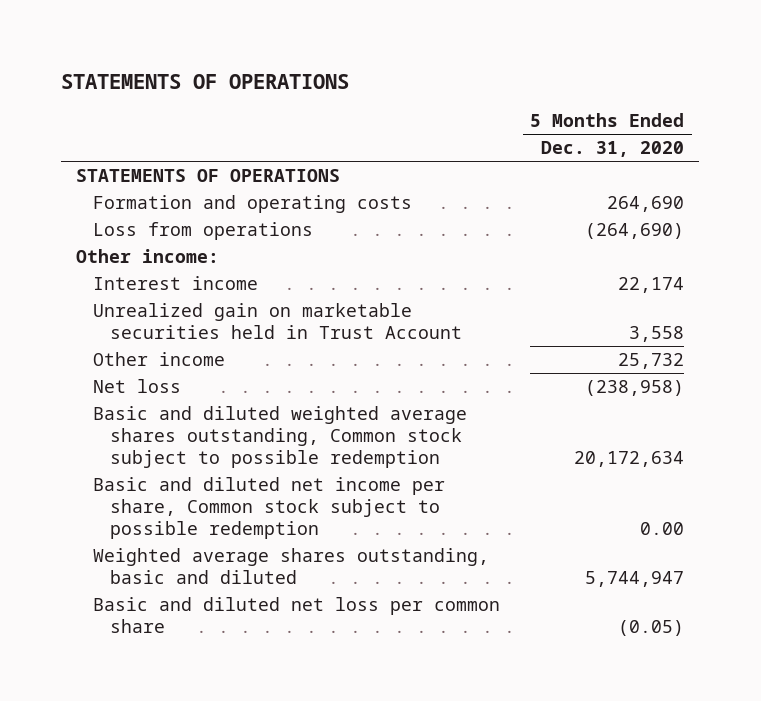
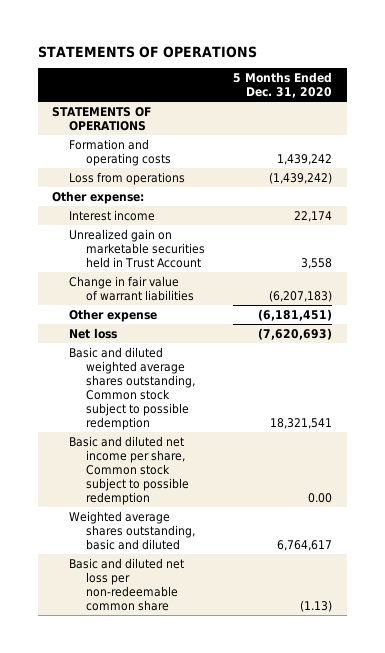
- Formation and operating costs | 264,690
- Loss from operations | (264,690)
- Other income:
+ Formation and operating costs | 1,439,242
+ Loss from operations | (1,439,242)
+ Other expense:
- Other income | 25,732
- Net loss | (238,958)
- Basic and diluted weighted average shares outstanding, Common stock subject to possible redemption | 20,172,634
+ Change in fair value of warrant liabilities | (6,207,183)
+ Other expense | (6,181,451)
+ Net loss | (7,620,693)
+ Basic and diluted weighted average shares outstanding, Common stock subject to possible redemption | 18,321,541
- Weighted average shares outstanding, basic and diluted | 5,744,947
- Basic and diluted net loss per common share | (0.05)
+ Weighted average shares outstanding, basic and diluted | 6,764,617
+ Basic and diluted net loss per non-redeemable common share | (1.13)

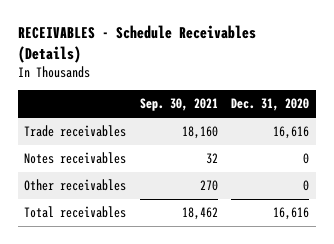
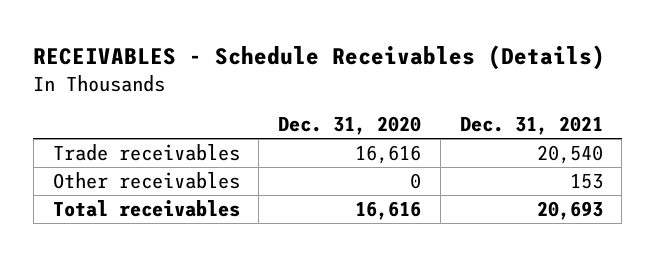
- | Sep. 30, 2021 | Dec. 31, 2020
+ | Dec. 31, 2020 | Dec. 31, 2021
- Notes receivables | 32 | 0

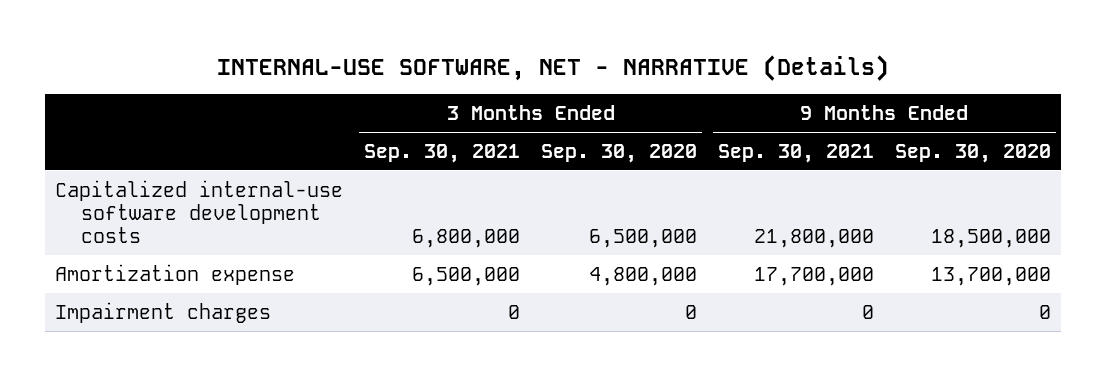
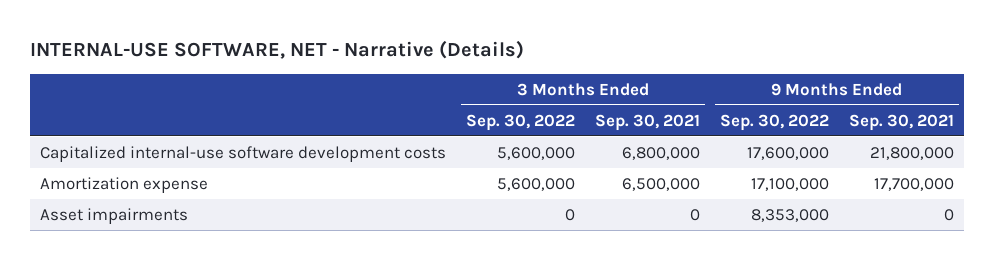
- INTERNAL-USE SOFTWARE, NET - NARRATIVE (Details)
+ INTERNAL-USE SOFTWARE, NET - Narrative (Details)
- | 3 Months Ended Sep. 30, 2021 | 3 Months Ended Sep. 30, 2020 | 9 Months Ended Sep. 30, 2021 | 9 Months Ended Sep. 30, 2020
+ | 3 Months Ended Sep. 30, 2022 | 3 Months Ended Sep. 30, 2021 | 9 Months Ended Sep. 30, 2022 | 9 Months Ended Sep. 30, 2021
- Impairment charges | 0 | 0 | 0 | 0
+ Asset impairments | 0 | 0 | 8,353,000 | 0

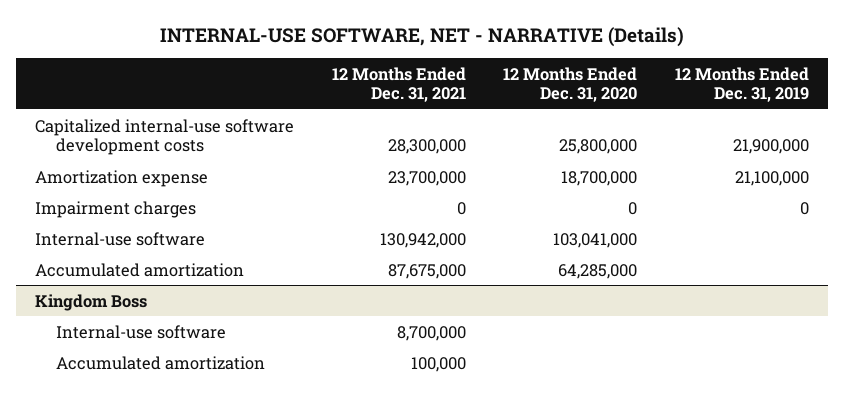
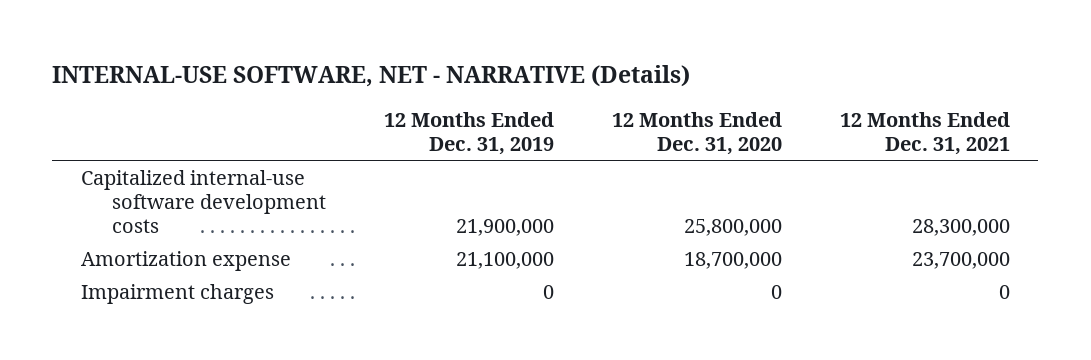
- | 12 Months Ended Dec. 31, 2021 | 12 Months Ended Dec. 31, 2020 | 12 Months Ended Dec. 31, 2019
+ | 12 Months Ended Dec. 31, 2019 | 12 Months Ended Dec. 31, 2020 | 12 Months Ended Dec. 31, 2021
- Internal-use software | 130,942,000 | 103,041,000 |
- Accumulated amortization | 87,675,000 | 64,285,000 |
- Kingdom Boss
- Internal-use software | 8,700,000 | |
- Accumulated amortization | 100,000 | |

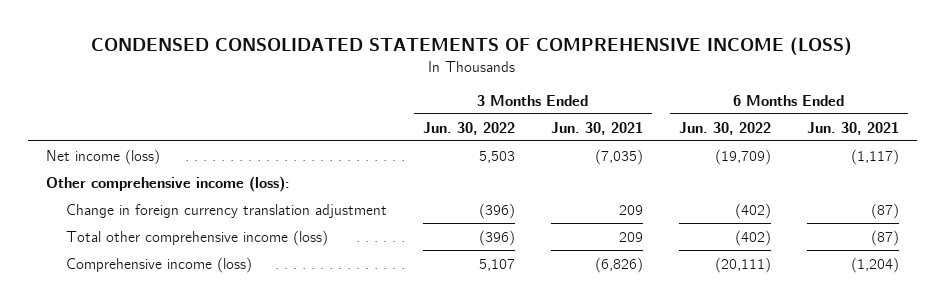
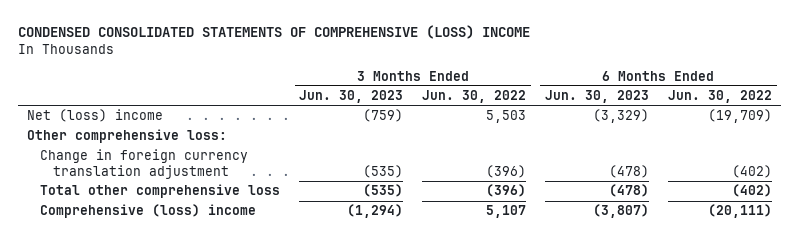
- CONDENSED CONSOLIDATED STATEMENTS OF COMPREHENSIVE INCOME (LOSS)
+ CONDENSED CONSOLIDATED STATEMENTS OF COMPREHENSIVE (LOSS) INCOME
- | 3 Months Ended Jun. 30, 2022 | 3 Months Ended Jun. 30, 2021 | 6 Months Ended Jun. 30, 2022 | 6 Months Ended Jun. 30, 2021
+ | 3 Months Ended Jun. 30, 2023 | 3 Months Ended Jun. 30, 2022 | 6 Months Ended Jun. 30, 2023 | 6 Months Ended Jun. 30, 2022
- Net income (loss) | 5,503 | (7,035) | (19,709) | (1,117)
- Other comprehensive income (loss):
+ Net (loss) income | (759) | 5,503 | (3,329) | (19,709)
+ Other comprehensive loss:
- Total other comprehensive income (loss) | (396) | 209 | (402) | (87)
- Comprehensive income (loss) | 5,107 | (6,826) | (20,111) | (1,204)
+ Total other comprehensive loss | (535) | (396) | (478) | (402)
+ Comprehensive (loss) income | (1,294) | 5,107 | (3,807) | (20,111)

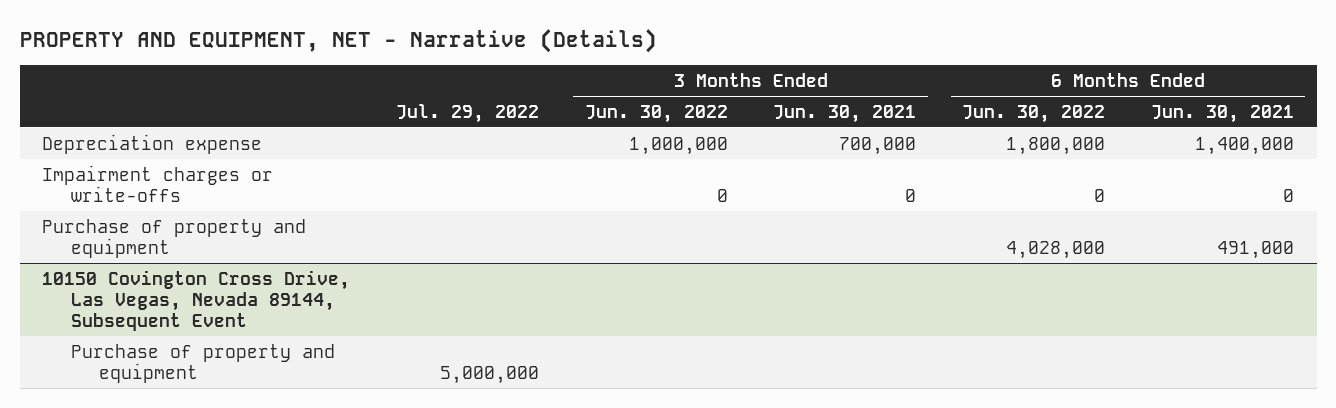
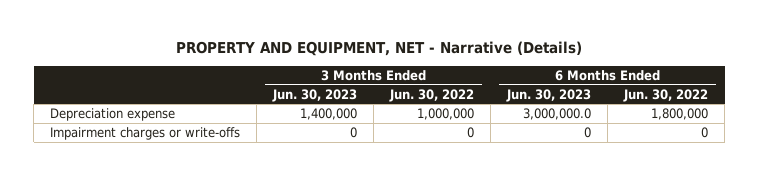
- | Jul. 29, 2022 | 3 Months Ended Jun. 30, 2022 | 3 Months Ended Jun. 30, 2021 | 6 Months Ended Jun. 30, 2022 | 6 Months Ended Jun. 30, 2021
+ | 3 Months Ended Jun. 30, 2023 | 3 Months Ended Jun. 30, 2022 | 6 Months Ended Jun. 30, 2023 | 6 Months Ended Jun. 30, 2022
- Purchase of property and equipment | | | | 4,028,000 | 491,000
- 10150 Covington Cross Drive, Las Vegas, Nevada 89144, Subsequent Event
- Purchase of property and equipment | 5,000,000 | | | |

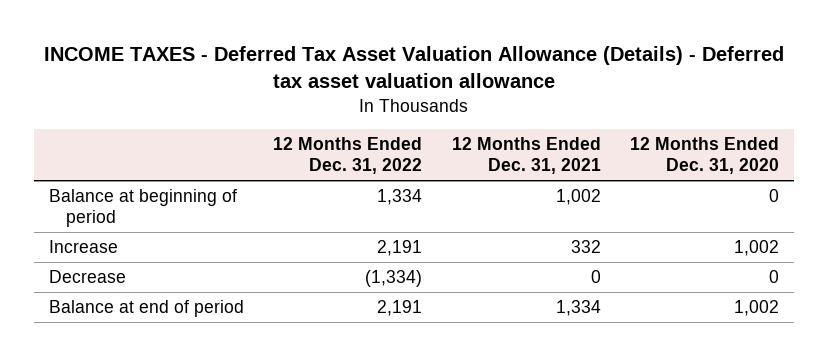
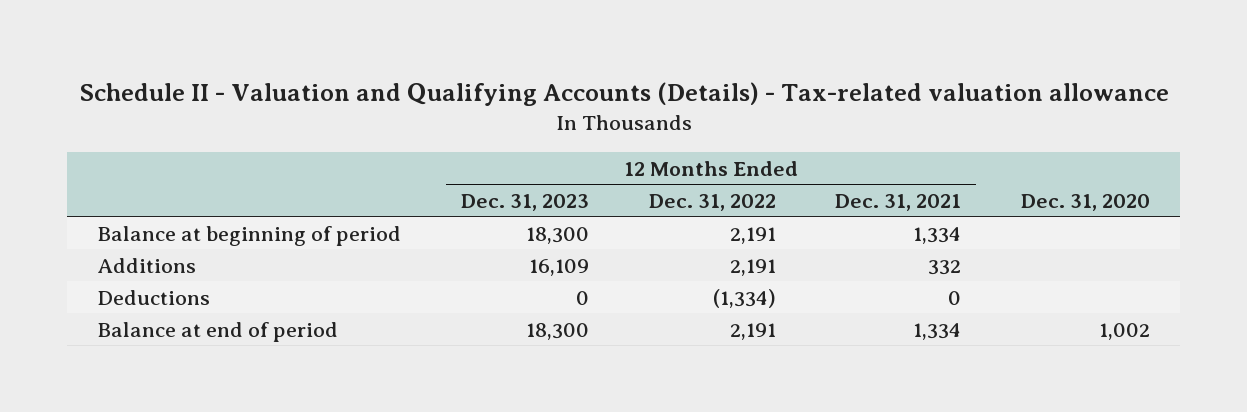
- INCOME TAXES - Deferred Tax Asset Valuation Allowance (Details) - Deferred tax asset valuation allowance
+ Schedule II - Valuation and Qualifying Accounts (Details) - Tax-related valuation allowance
- | 12 Months Ended Dec. 31, 2022 | 12 Months Ended Dec. 31, 2021 | 12 Months Ended Dec. 31, 2020
+ | 12 Months Ended Dec. 31, 2023 | 12 Months Ended Dec. 31, 2022 | 12 Months Ended Dec. 31, 2021 | Dec. 31, 2020
- Balance at beginning of period | 1,334 | 1,002 | 0
- Increase | 2,191 | 332 | 1,002
- Decrease | (1,334) | 0 | 0
+ Balance at beginning of period | 18,300 | 2,191 | 1,334 |
+ Additions | 16,109 | 2,191 | 332 |
+ Deductions | 0 | (1,334) | 0 |

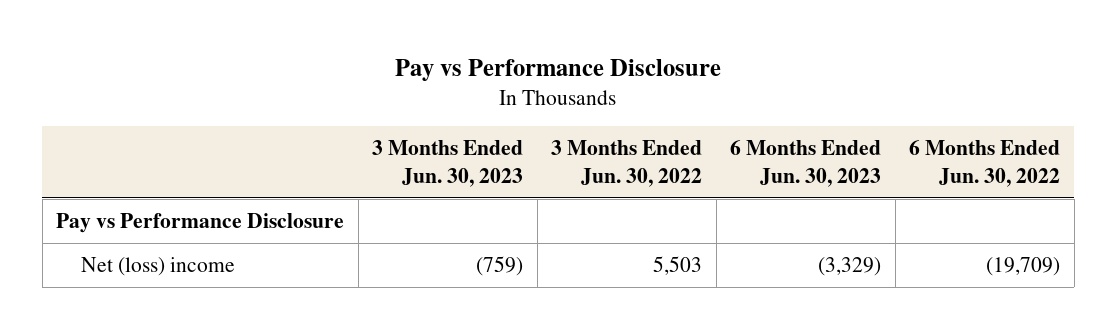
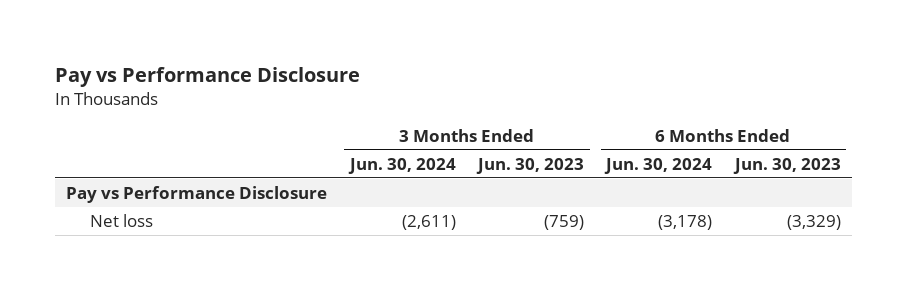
- | 3 Months Ended Jun. 30, 2023 | 3 Months Ended Jun. 30, 2022 | 6 Months Ended Jun. 30, 2023 | 6 Months Ended Jun. 30, 2022
+ | 3 Months Ended Jun. 30, 2024 | 3 Months Ended Jun. 30, 2023 | 6 Months Ended Jun. 30, 2024 | 6 Months Ended Jun. 30, 2023
- Net (loss) income | (759) | 5,503 | (3,329) | (19,709)
+ Net loss | (2,611) | (759) | (3,178) | (3,329)

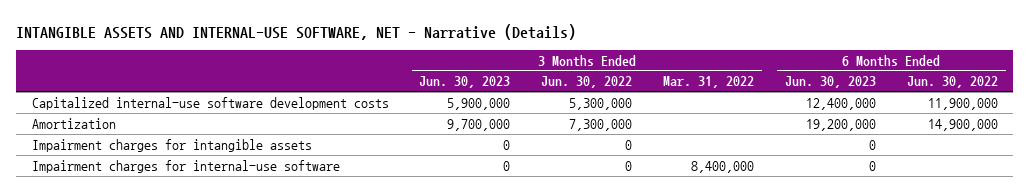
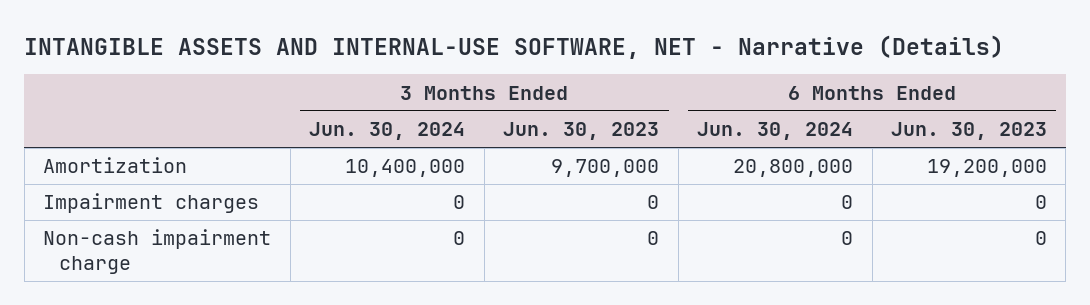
- | 3 Months Ended Jun. 30, 2023 | 3 Months Ended Jun. 30, 2022 | 3 Months Ended Mar. 31, 2022 | 6 Months Ended Jun. 30, 2023 | 6 Months Ended Jun. 30, 2022
+ | 3 Months Ended Jun. 30, 2024 | 3 Months Ended Jun. 30, 2023 | 6 Months Ended Jun. 30, 2024 | 6 Months Ended Jun. 30, 2023
- Capitalized internal-use software development costs | 5,900,000 | 5,300,000 | | 12,400,000 | 11,900,000
- Impairment charges for intangible assets | 0 | 0 | | 0 |
- Impairment charges for internal-use software | 0 | 0 | 8,400,000 | 0 |
+ Impairment charges | 0 | 0 | 0 | 0
+ Non-cash impairment charge | 0 | 0 | 0 | 0

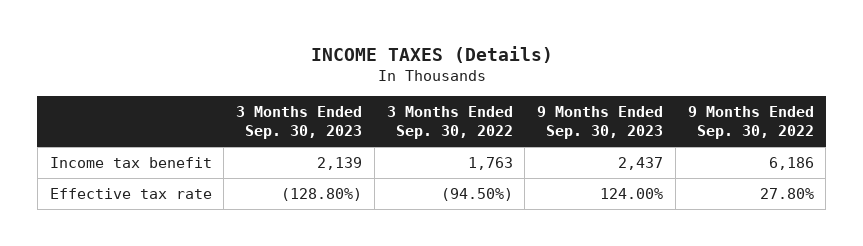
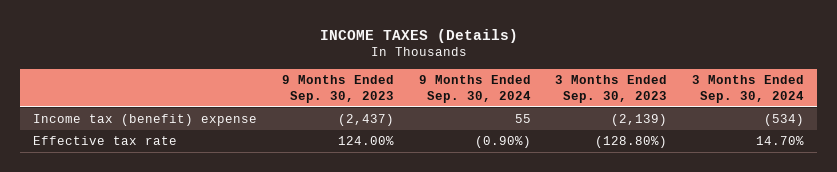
- | 3 Months Ended Sep. 30, 2023 | 3 Months Ended Sep. 30, 2022 | 9 Months Ended Sep. 30, 2023 | 9 Months Ended Sep. 30, 2022
+ | 9 Months Ended Sep. 30, 2023 | 9 Months Ended Sep. 30, 2024 | 3 Months Ended Sep. 30, 2023 | 3 Months Ended Sep. 30, 2024
- Income tax benefit | 2,139 | 1,763 | 2,437 | 6,186
+ Income tax (benefit) expense | (2,437) | 55 | (2,139) | (534)

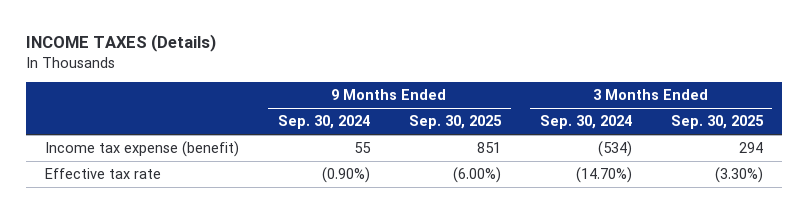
- | 9 Months Ended Sep. 30, 2023 | 9 Months Ended Sep. 30, 2024 | 3 Months Ended Sep. 30, 2023 | 3 Months Ended Sep. 30, 2024
+ | 9 Months Ended Sep. 30, 2024 | 9 Months Ended Sep. 30, 2025 | 3 Months Ended Sep. 30, 2024 | 3 Months Ended Sep. 30, 2025
- Income tax (benefit) expense | (2,437) | 55 | (2,139) | (534)
- Effective tax rate | 124.00% | (0.90%) | (128.80%) | 14.70%
+ Income tax expense (benefit) | 55 | 851 | (534) | 294
+ Effective tax rate | (0.90%) | (6.00%) | (14.70%) | (3.30%)

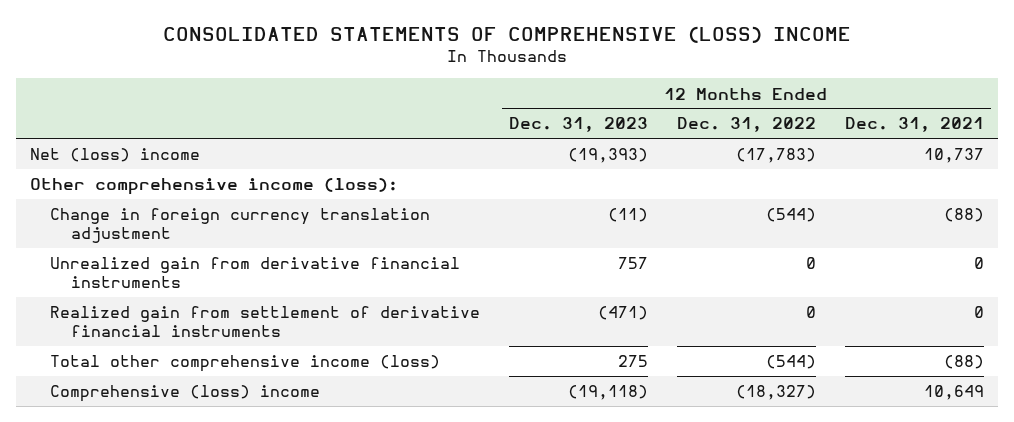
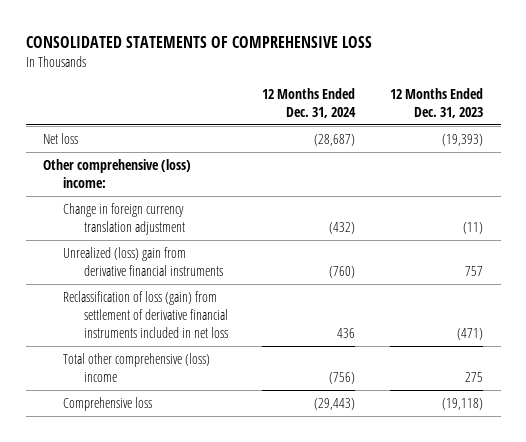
- CONSOLIDATED STATEMENTS OF COMPREHENSIVE (LOSS) INCOME
+ CONSOLIDATED STATEMENTS OF COMPREHENSIVE LOSS
- | 12 Months Ended Dec. 31, 2023 | 12 Months Ended Dec. 31, 2022 | 12 Months Ended Dec. 31, 2021
+ | 12 Months Ended Dec. 31, 2024 | 12 Months Ended Dec. 31, 2023
- Net (loss) income | (19,393) | (17,783) | 10,737
- Other comprehensive income (loss):
+ Net loss | (28,687) | (19,393)
+ Other comprehensive (loss) income:
- Unrealized gain from derivative financial instruments | 757 | 0 | 0
- Realized gain from settlement of derivative financial instruments | (471) | 0 | 0
- Total other comprehensive income (loss) | 275 | (544) | (88)
- Comprehensive (loss) income | (19,118) | (18,327) | 10,649
+ Unrealized (loss) gain from derivative financial instruments | (760) | 757
+ Reclassification of loss (gain) from settlement of derivative financial instruments included in net loss | 436 | (471)
+ Total other comprehensive (loss) income | (756) | 275
+ Comprehensive loss | (29,443) | (19,118)

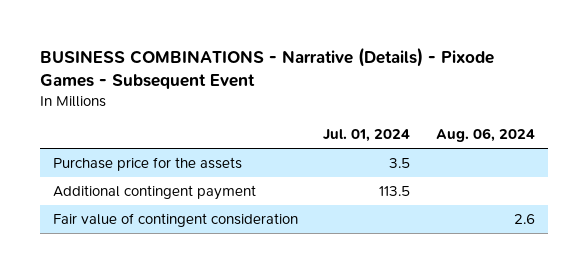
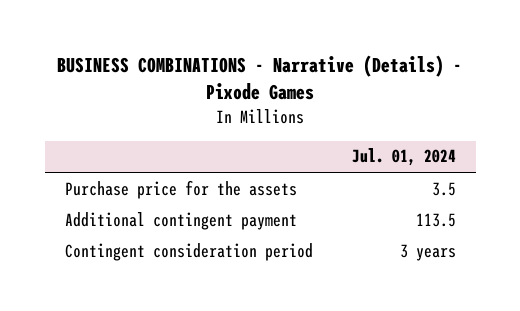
- BUSINESS COMBINATIONS - Narrative (Details) - Pixode Games - Subsequent Event
+ BUSINESS COMBINATIONS - Narrative (Details) - Pixode Games
- | Jul. 01, 2024 | Aug. 06, 2024
+ | Jul. 01, 2024
- Fair value of contingent consideration | | 2.6
+ Contingent consideration period | 3 years

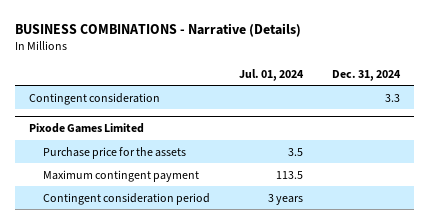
- BUSINESS COMBINATIONS - Narrative (Details) - Pixode Games
+ BUSINESS COMBINATIONS - Narrative (Details)
- | Jul. 01, 2024
+ | Jul. 01, 2024 | Dec. 31, 2024
+ Contingent consideration | | 3.3
+ Pixode Games Limited
- Additional contingent payment | 113.5
+ Maximum contingent payment | 113.5 |

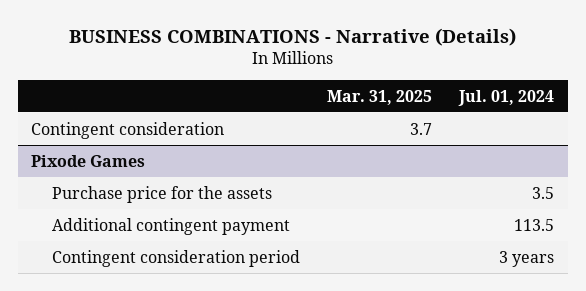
- | Jul. 01, 2024 | Dec. 31, 2024
+ | Mar. 31, 2025 | Jul. 01, 2024
- Pixode Games Limited
+ Pixode Games
- Maximum contingent payment | 113.5 |
+ Additional contingent payment | | 113.5

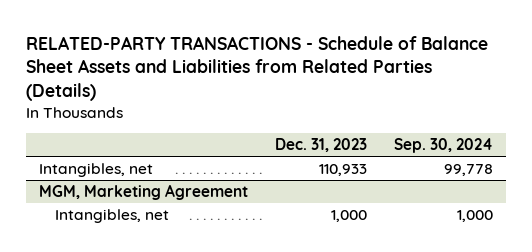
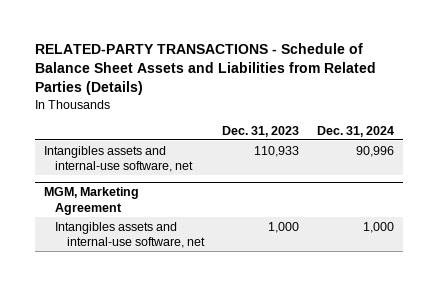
- | Dec. 31, 2023 | Sep. 30, 2024
+ | Dec. 31, 2023 | Dec. 31, 2024
- Intangibles, net | 110,933 | 99,778
+ Intangibles assets and internal-use software, net | 110,933 | 90,996
@ MGM, Marketing Agreement
- Intangibles, net | 1,000 | 1,000
+ Intangibles assets and internal-use software, net | 1,000 | 1,000

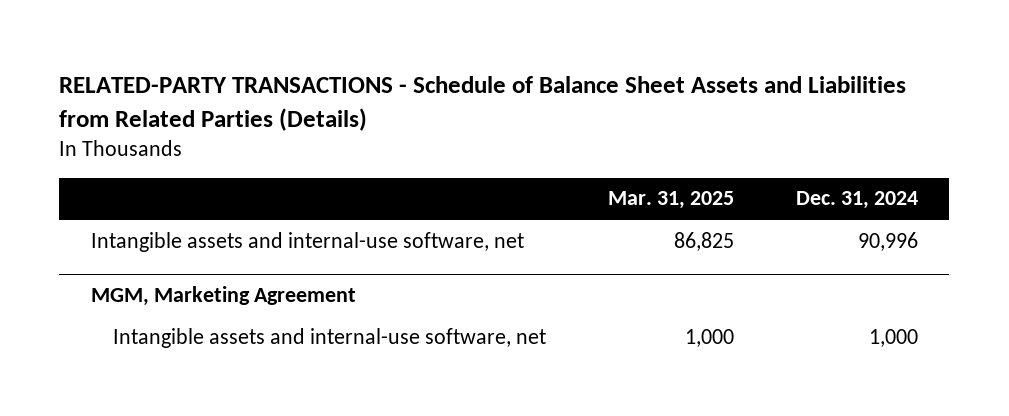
- | Dec. 31, 2023 | Dec. 31, 2024
+ | Mar. 31, 2025 | Dec. 31, 2024
- Intangibles assets and internal-use software, net | 110,933 | 90,996
+ Intangible assets and internal-use software, net | 86,825 | 90,996
@ MGM, Marketing Agreement
- Intangibles assets and internal-use software, net | 1,000 | 1,000
+ Intangible assets and internal-use software, net | 1,000 | 1,000

